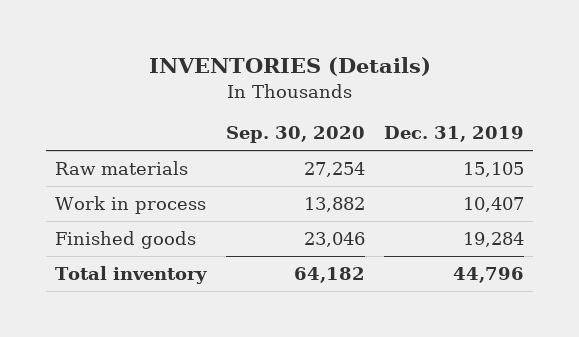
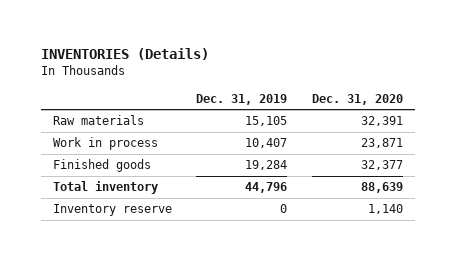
- | Sep. 30, 2020 | Dec. 31, 2019
+ | Dec. 31, 2019 | Dec. 31, 2020
+ Inventory reserve | 0 | 1,140

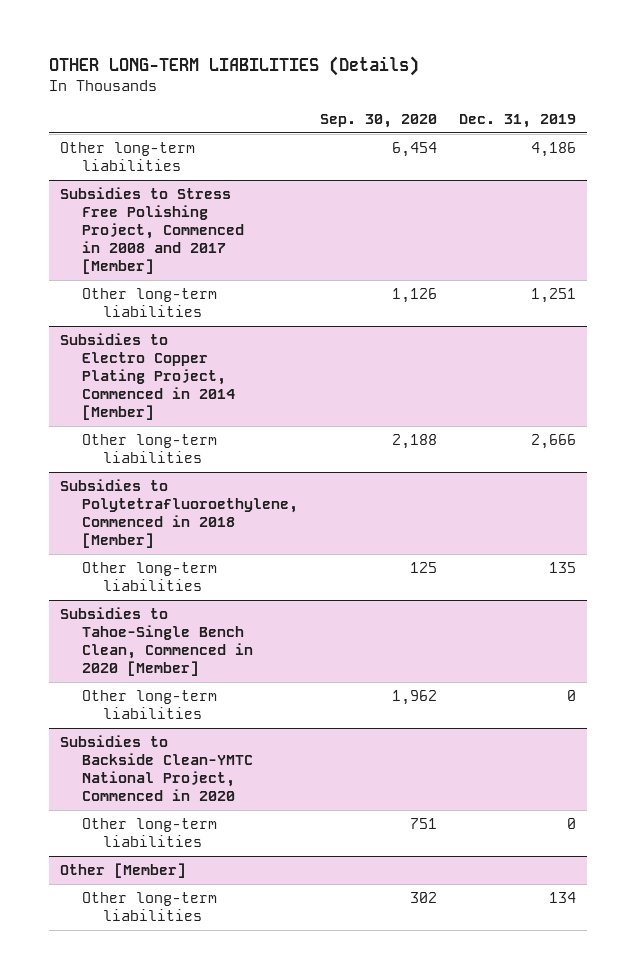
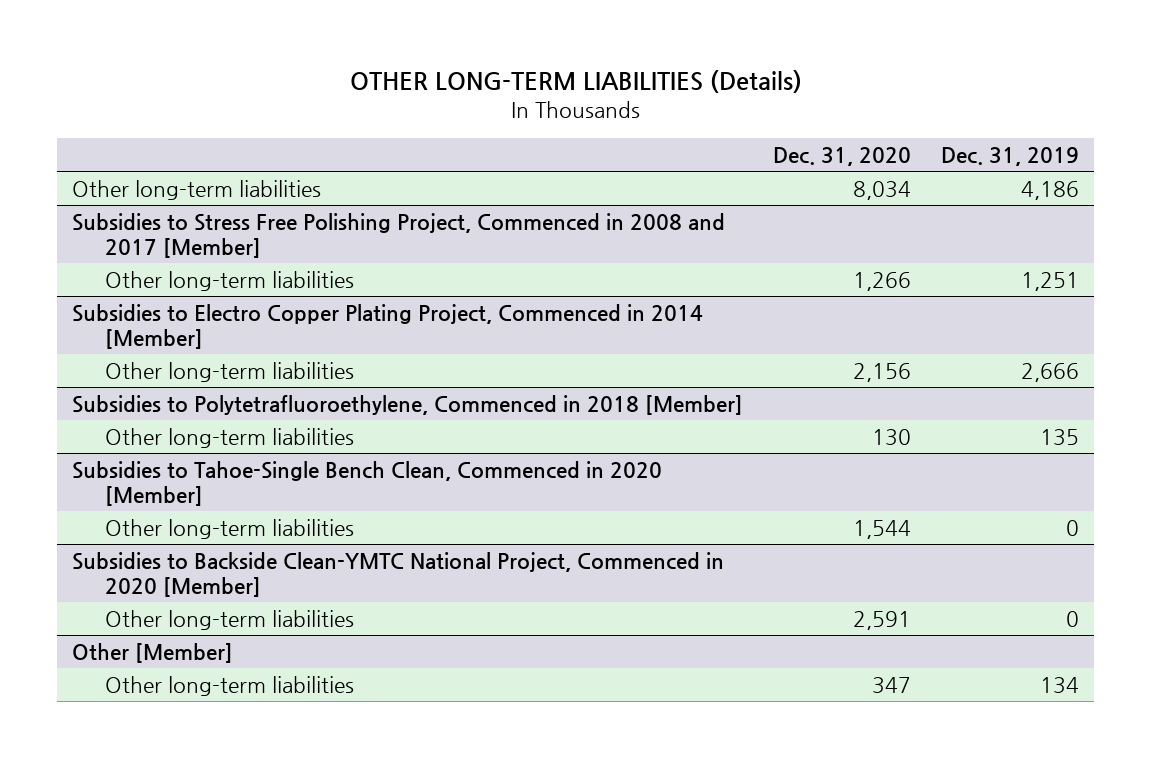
- | Sep. 30, 2020 | Dec. 31, 2019
+ | Dec. 31, 2020 | Dec. 31, 2019
- Subsidies to Backside Clean-YMTC National Project, Commenced in 2020
+ Subsidies to Backside Clean-YMTC National Project, Commenced in 2020 [Member]

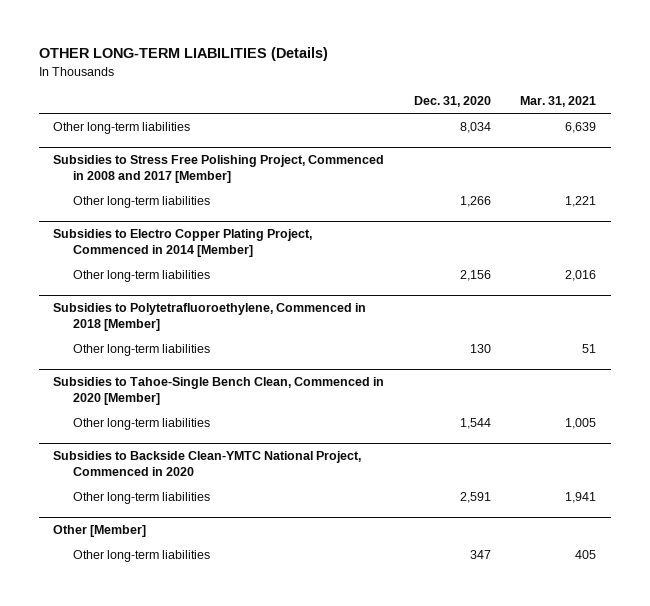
- | Dec. 31, 2020 | Dec. 31, 2019
+ | Dec. 31, 2020 | Mar. 31, 2021
- Subsidies to Backside Clean-YMTC National Project, Commenced in 2020 [Member]
+ Subsidies to Backside Clean-YMTC National Project, Commenced in 2020

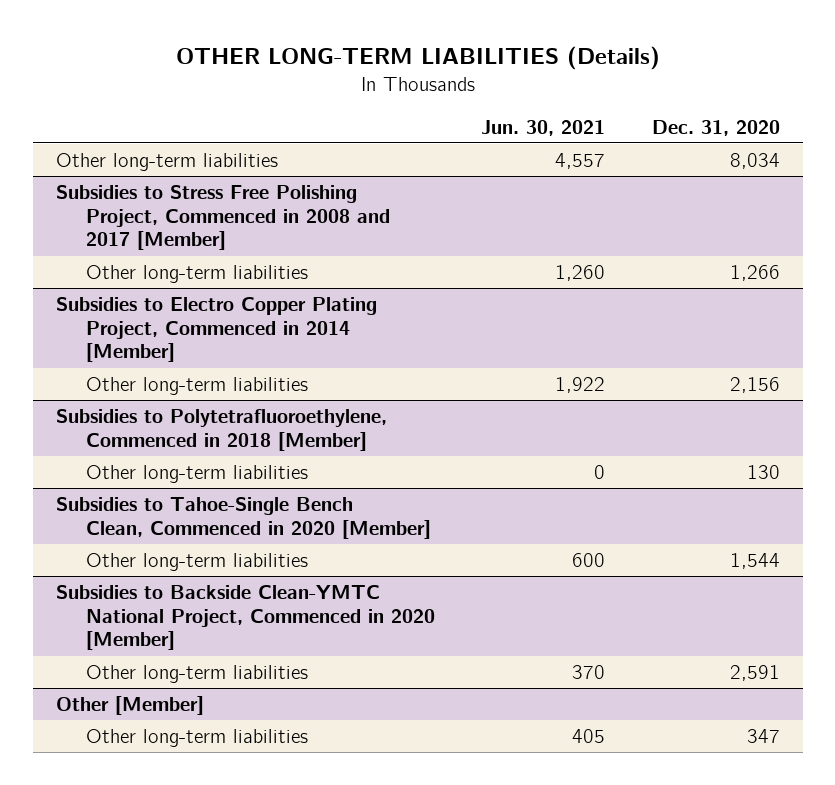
- | Dec. 31, 2020 | Mar. 31, 2021
+ | Jun. 30, 2021 | Dec. 31, 2020
- Subsidies to Backside Clean-YMTC National Project, Commenced in 2020
+ Subsidies to Backside Clean-YMTC National Project, Commenced in 2020 [Member]

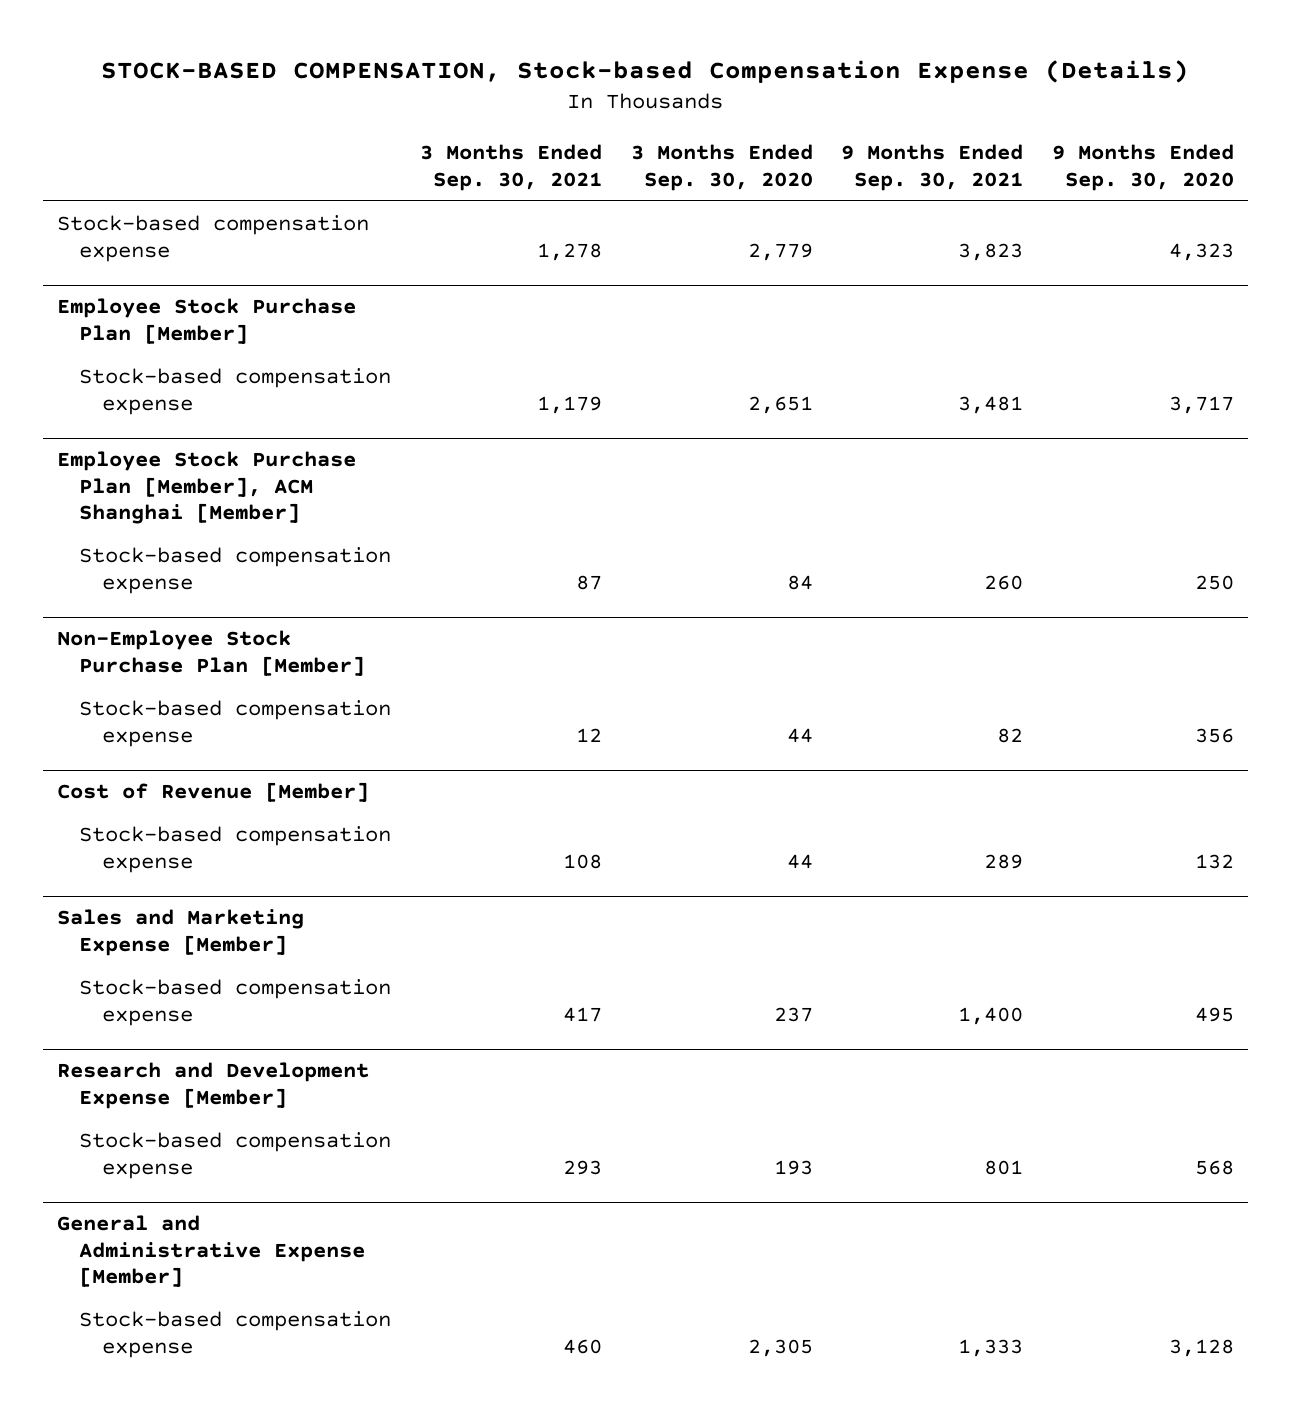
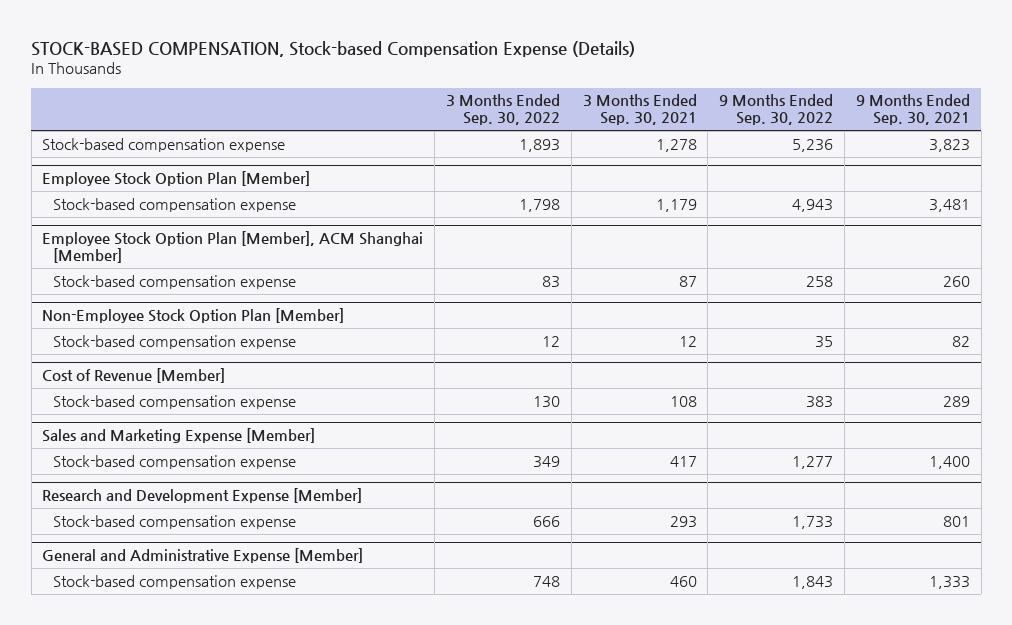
- | 3 Months Ended Sep. 30, 2021 | 3 Months Ended Sep. 30, 2020 | 9 Months Ended Sep. 30, 2021 | 9 Months Ended Sep. 30, 2020
+ | 3 Months Ended Sep. 30, 2022 | 3 Months Ended Sep. 30, 2021 | 9 Months Ended Sep. 30, 2022 | 9 Months Ended Sep. 30, 2021
- Employee Stock Purchase Plan [Member]
+ Employee Stock Option Plan [Member]
- Employee Stock Purchase Plan [Member], ACM Shanghai [Member]
+ Employee Stock Option Plan [Member], ACM Shanghai [Member]
- Non-Employee Stock Purchase Plan [Member]
+ Non-Employee Stock Option Plan [Member]

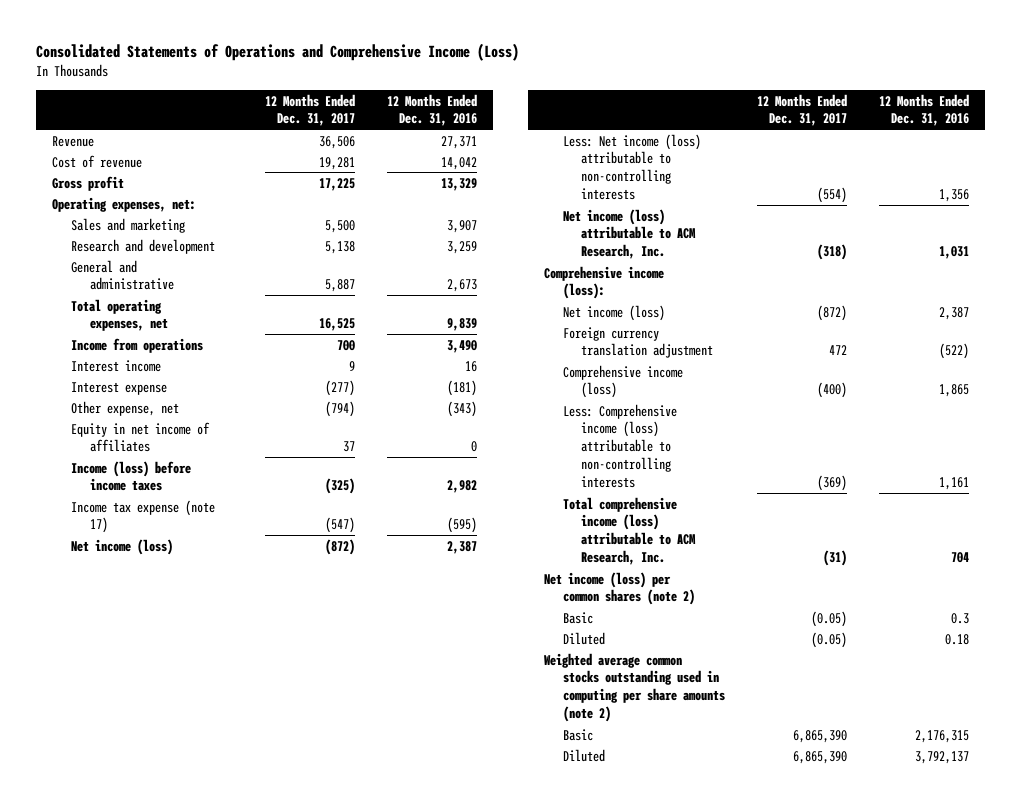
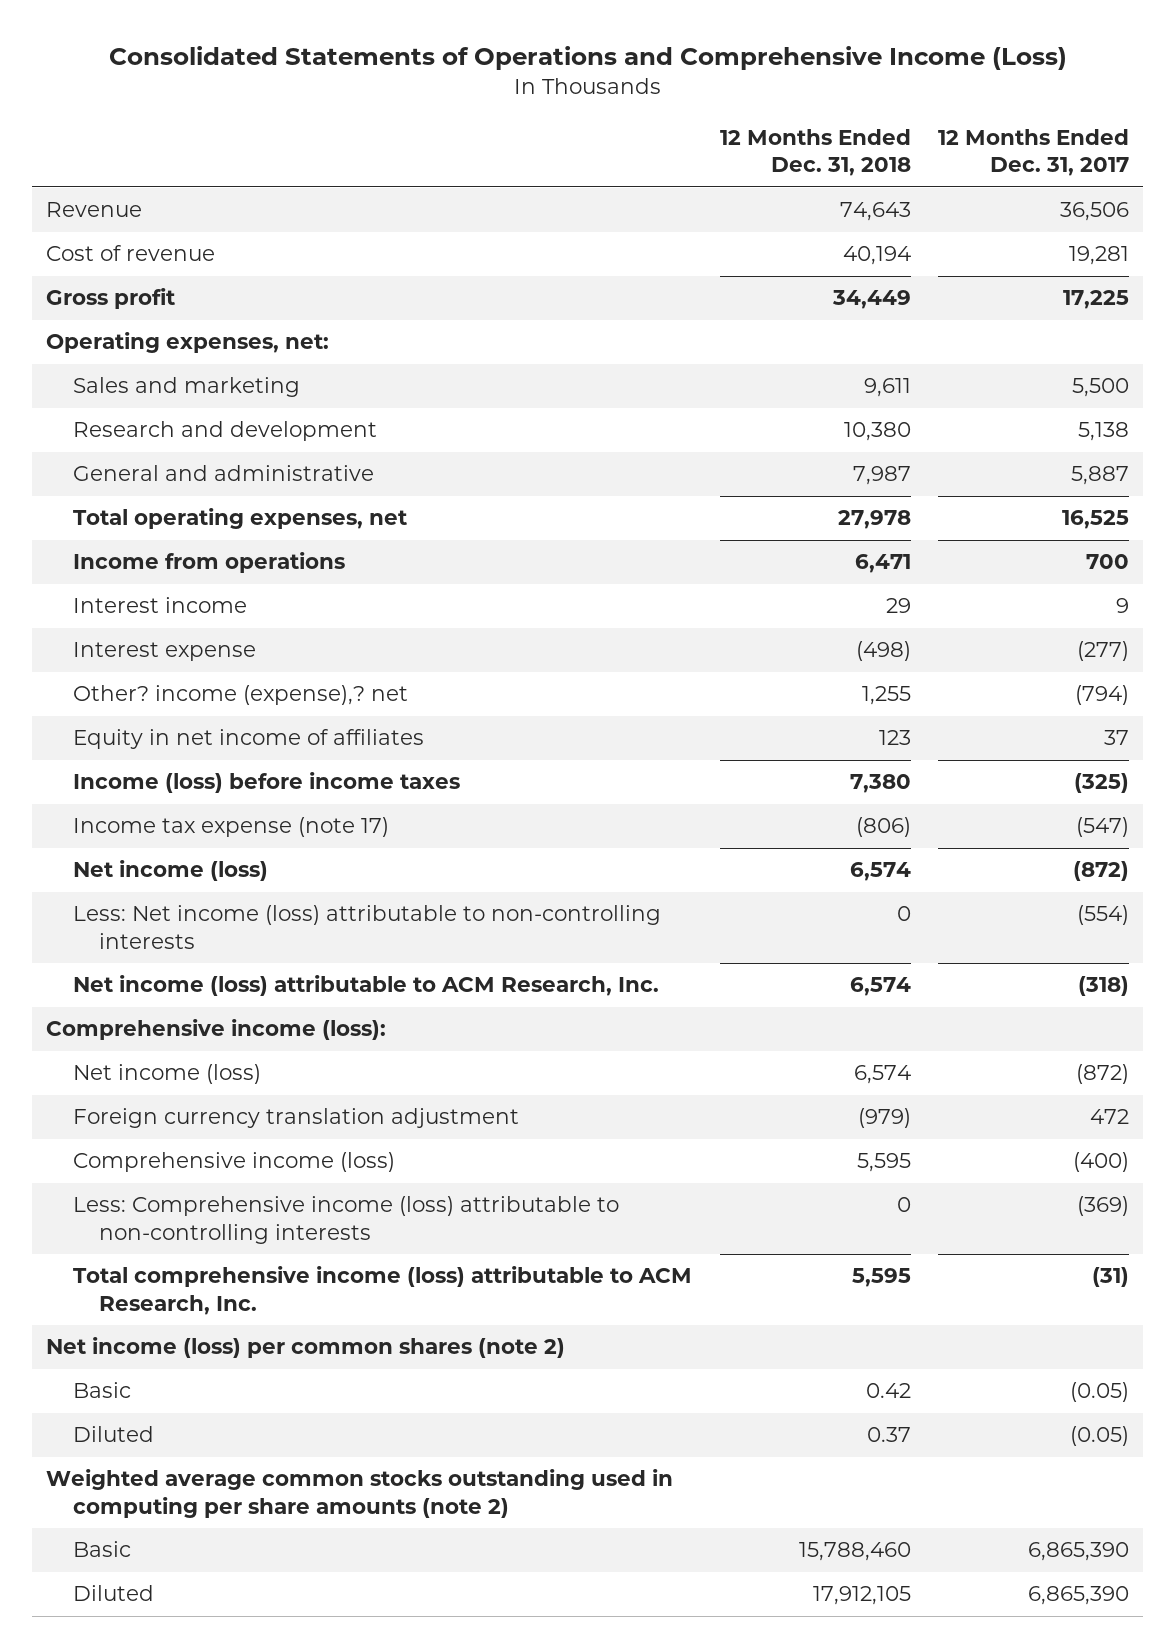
- | 12 Months Ended Dec. 31, 2017 | 12 Months Ended Dec. 31, 2016
+ | 12 Months Ended Dec. 31, 2018 | 12 Months Ended Dec. 31, 2017
- Other expense, net | (794) | (343)
+ Other? income (expense),? net | 1,255 | (794)

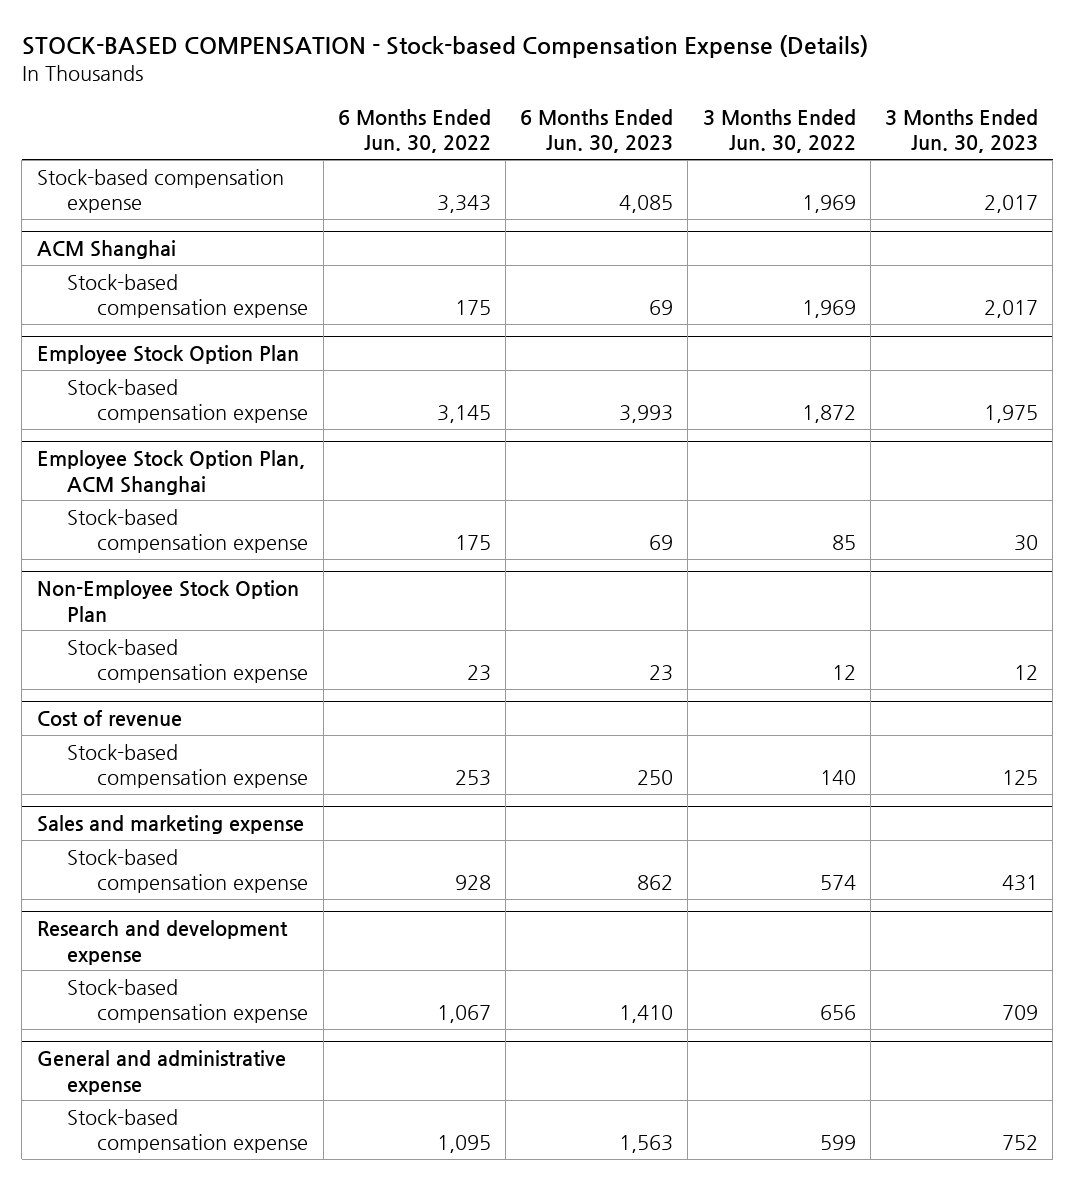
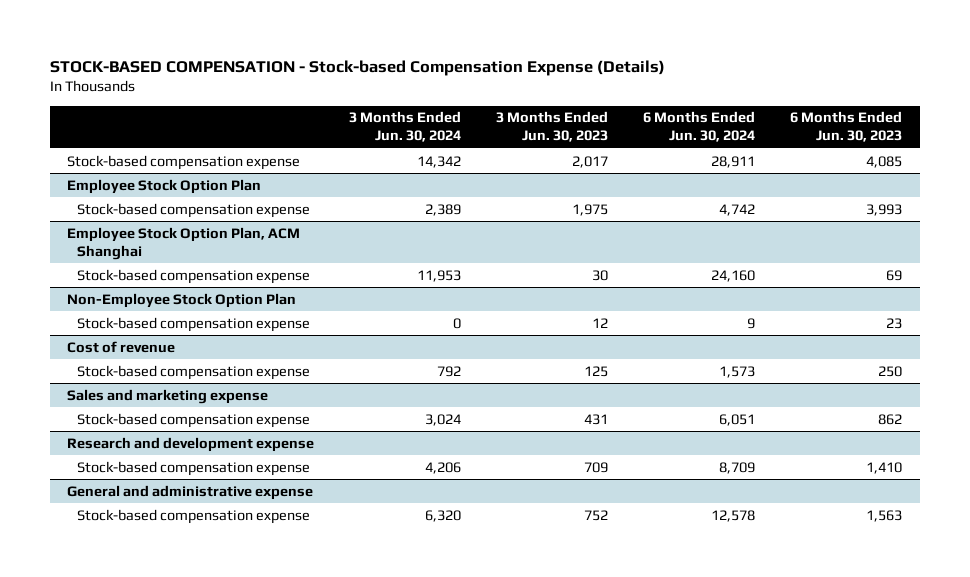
- | 6 Months Ended Jun. 30, 2022 | 6 Months Ended Jun. 30, 2023 | 3 Months Ended Jun. 30, 2022 | 3 Months Ended Jun. 30, 2023
+ | 3 Months Ended Jun. 30, 2024 | 3 Months Ended Jun. 30, 2023 | 6 Months Ended Jun. 30, 2024 | 6 Months Ended Jun. 30, 2023
- ACM Shanghai
- Stock-based compensation expense | 175 | 69 | 1,969 | 2,017

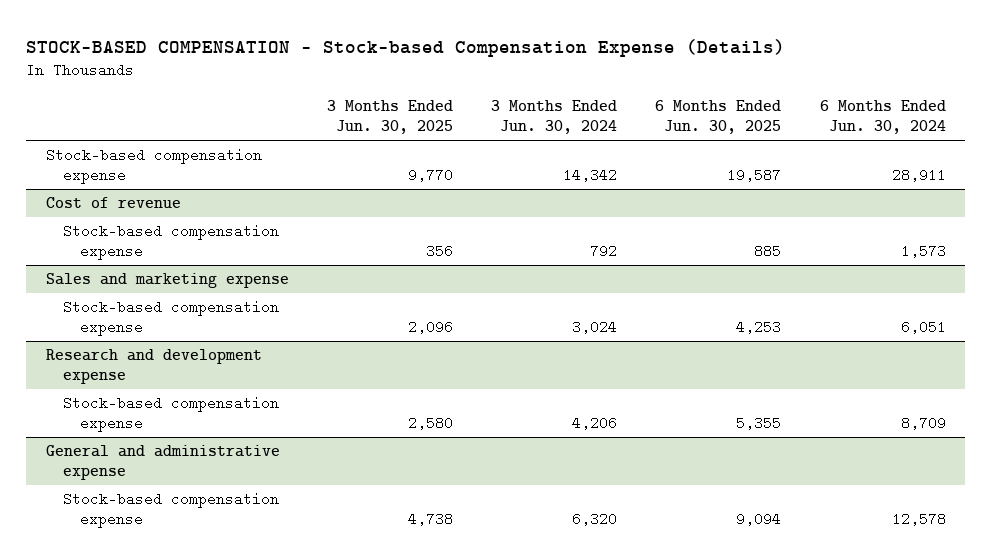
- | 3 Months Ended Jun. 30, 2024 | 3 Months Ended Jun. 30, 2023 | 6 Months Ended Jun. 30, 2024 | 6 Months Ended Jun. 30, 2023
+ | 3 Months Ended Jun. 30, 2025 | 3 Months Ended Jun. 30, 2024 | 6 Months Ended Jun. 30, 2025 | 6 Months Ended Jun. 30, 2024
- Employee Stock Option Plan
- Stock-based compensation expense | 2,389 | 1,975 | 4,742 | 3,993
- Employee Stock Option Plan, ACM Shanghai
- Stock-based compensation expense | 11,953 | 30 | 24,160 | 69
- Non-Employee Stock Option Plan
- Stock-based compensation expense | 0 | 12 | 9 | 23

